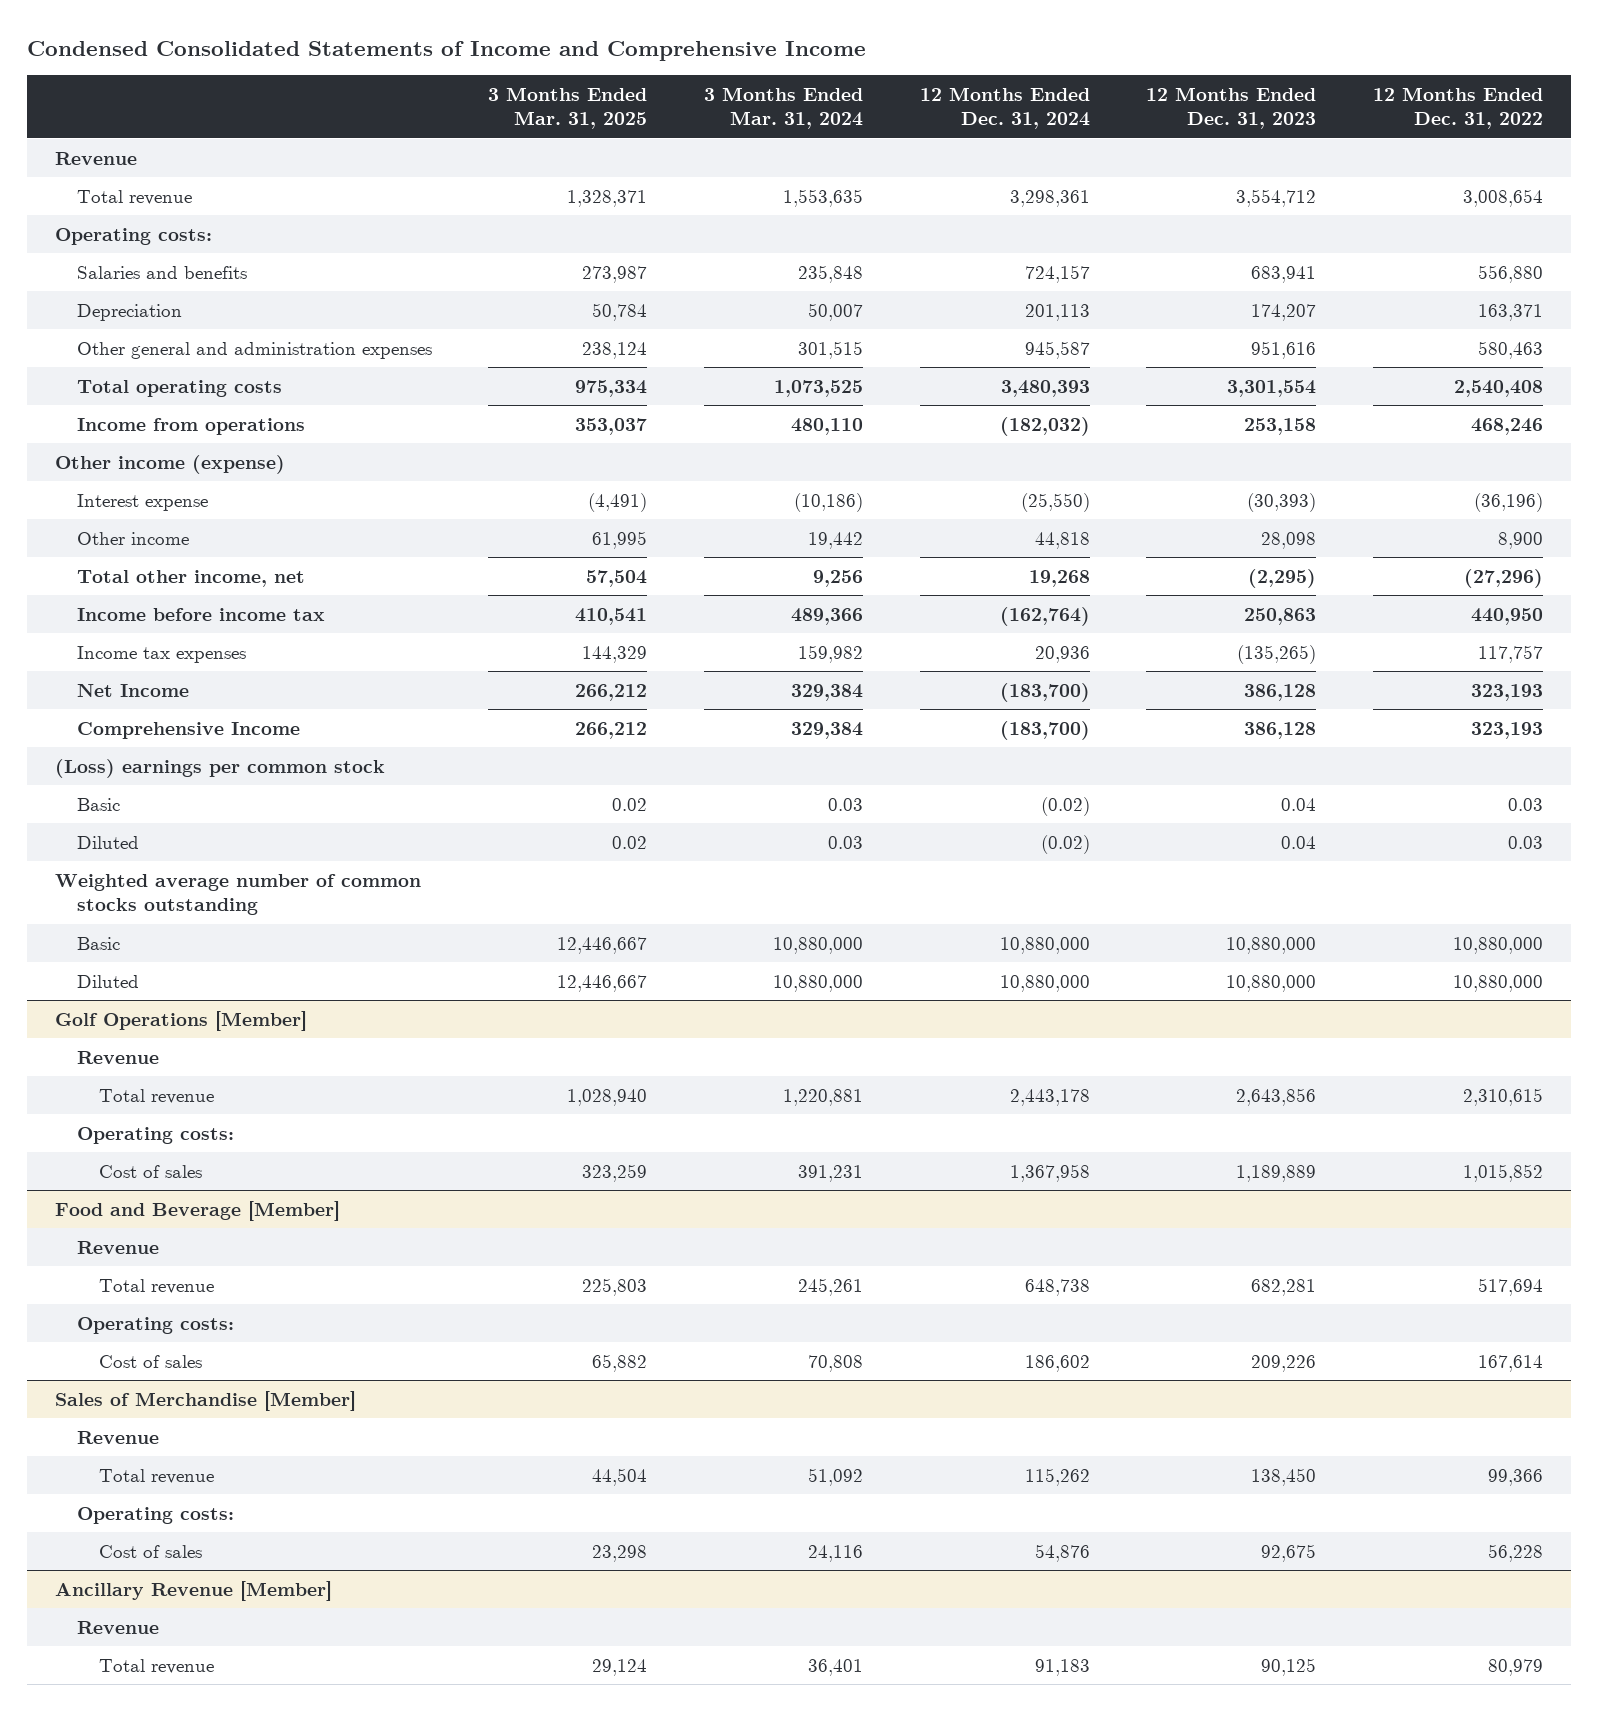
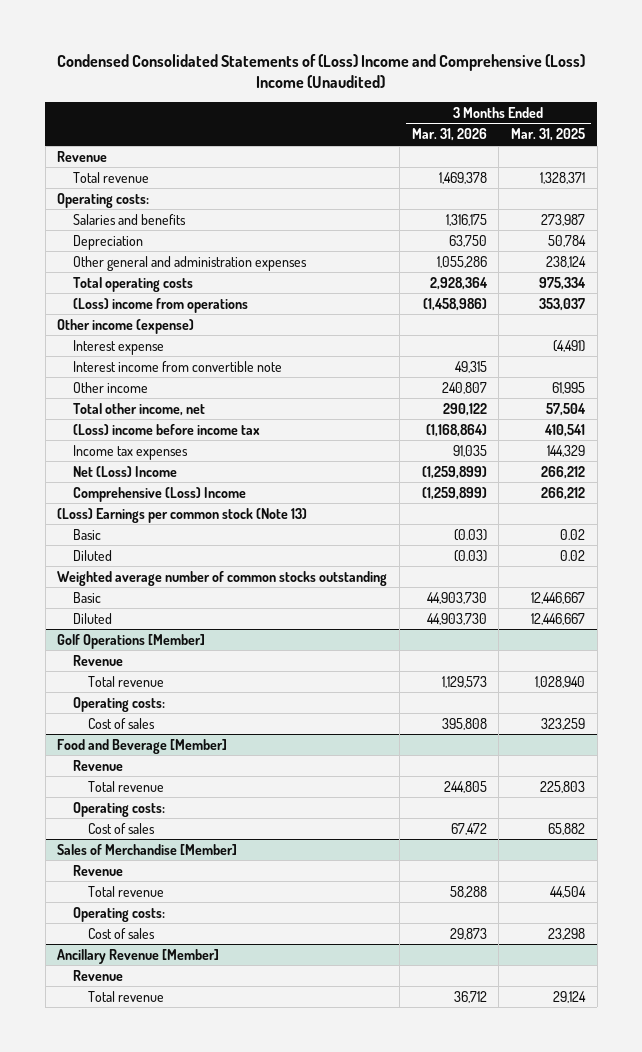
- Condensed Consolidated Statements of Income and Comprehensive Income
+ Condensed Consolidated Statements of (Loss) Income and Comprehensive (Loss) Income (Unaudited)
- | 3 Months Ended Mar. 31, 2025 | 3 Months Ended Mar. 31, 2024 | 12 Months Ended Dec. 31, 2024 | 12 Months Ended Dec. 31, 2023 | 12 Months Ended Dec. 31, 2022
+ | 3 Months Ended Mar. 31, 2026 | 3 Months Ended Mar. 31, 2025
- Income from operations | 353,037 | 480,110 | (182,032) | 253,158 | 468,246
+ (Loss) income from operations | (1,458,986) | 353,037
+ Interest income from convertible note | 49,315 |
- Income before income tax | 410,541 | 489,366 | (162,764) | 250,863 | 440,950
+ (Loss) income before income tax | (1,168,864) | 410,541
- Net Income | 266,212 | 329,384 | (183,700) | 386,128 | 323,193
- Comprehensive Income | 266,212 | 329,384 | (183,700) | 386,128 | 323,193
- (Loss) earnings per common stock
+ Net (Loss) Income | (1,259,899) | 266,212
+ Comprehensive (Loss) Income | (1,259,899) | 266,212
+ (Loss) Earnings per common stock (Note 13)

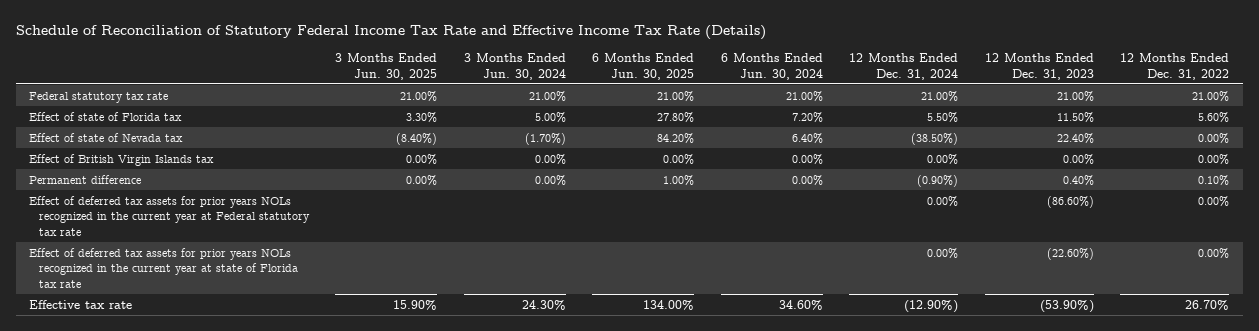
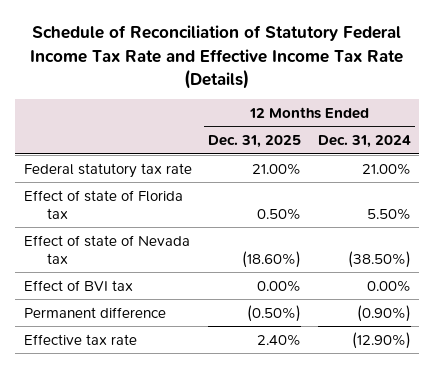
- | 3 Months Ended Jun. 30, 2025 | 3 Months Ended Jun. 30, 2024 | 6 Months Ended Jun. 30, 2025 | 6 Months Ended Jun. 30, 2024 | 12 Months Ended Dec. 31, 2024 | 12 Months Ended Dec. 31, 2023 | 12 Months Ended Dec. 31, 2022
+ | 12 Months Ended Dec. 31, 2025 | 12 Months Ended Dec. 31, 2024
- Effect of British Virgin Islands tax | 0.00% | 0.00% | 0.00% | 0.00% | 0.00% | 0.00% | 0.00%
+ Effect of BVI tax | 0.00% | 0.00%
- Effect of deferred tax assets for prior years NOLs recognized in the current year at Federal statutory tax rate | | | | | 0.00% | (86.60%) | 0.00%
- Effect of deferred tax assets for prior years NOLs recognized in the current year at state of Florida tax rate | | | | | 0.00% | (22.60%) | 0.00%

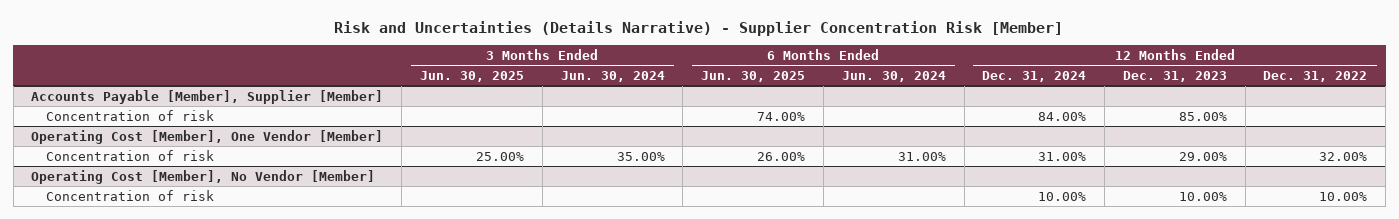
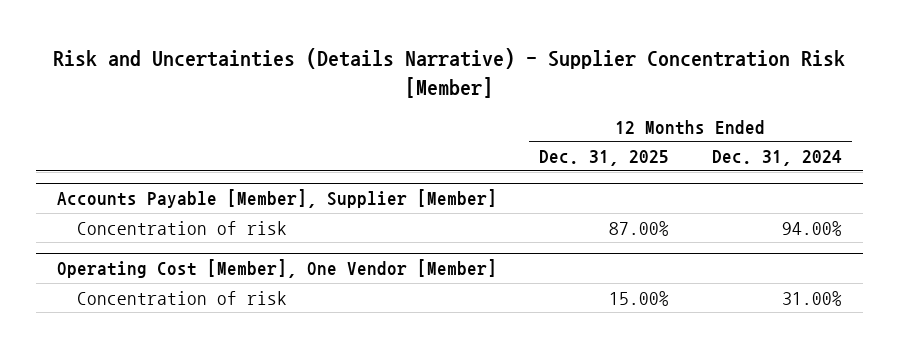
- | 3 Months Ended Jun. 30, 2025 | 3 Months Ended Jun. 30, 2024 | 6 Months Ended Jun. 30, 2025 | 6 Months Ended Jun. 30, 2024 | 12 Months Ended Dec. 31, 2024 | 12 Months Ended Dec. 31, 2023 | 12 Months Ended Dec. 31, 2022
+ | 12 Months Ended Dec. 31, 2025 | 12 Months Ended Dec. 31, 2024
@ Accounts Payable [Member], Supplier [Member]
- Concentration of risk | | | 74.00% | | 84.00% | 85.00% |
+ Concentration of risk | 87.00% | 94.00%
- Operating Cost [Member], No Vendor [Member]
- Concentration of risk | | | | | 10.00% | 10.00% | 10.00%

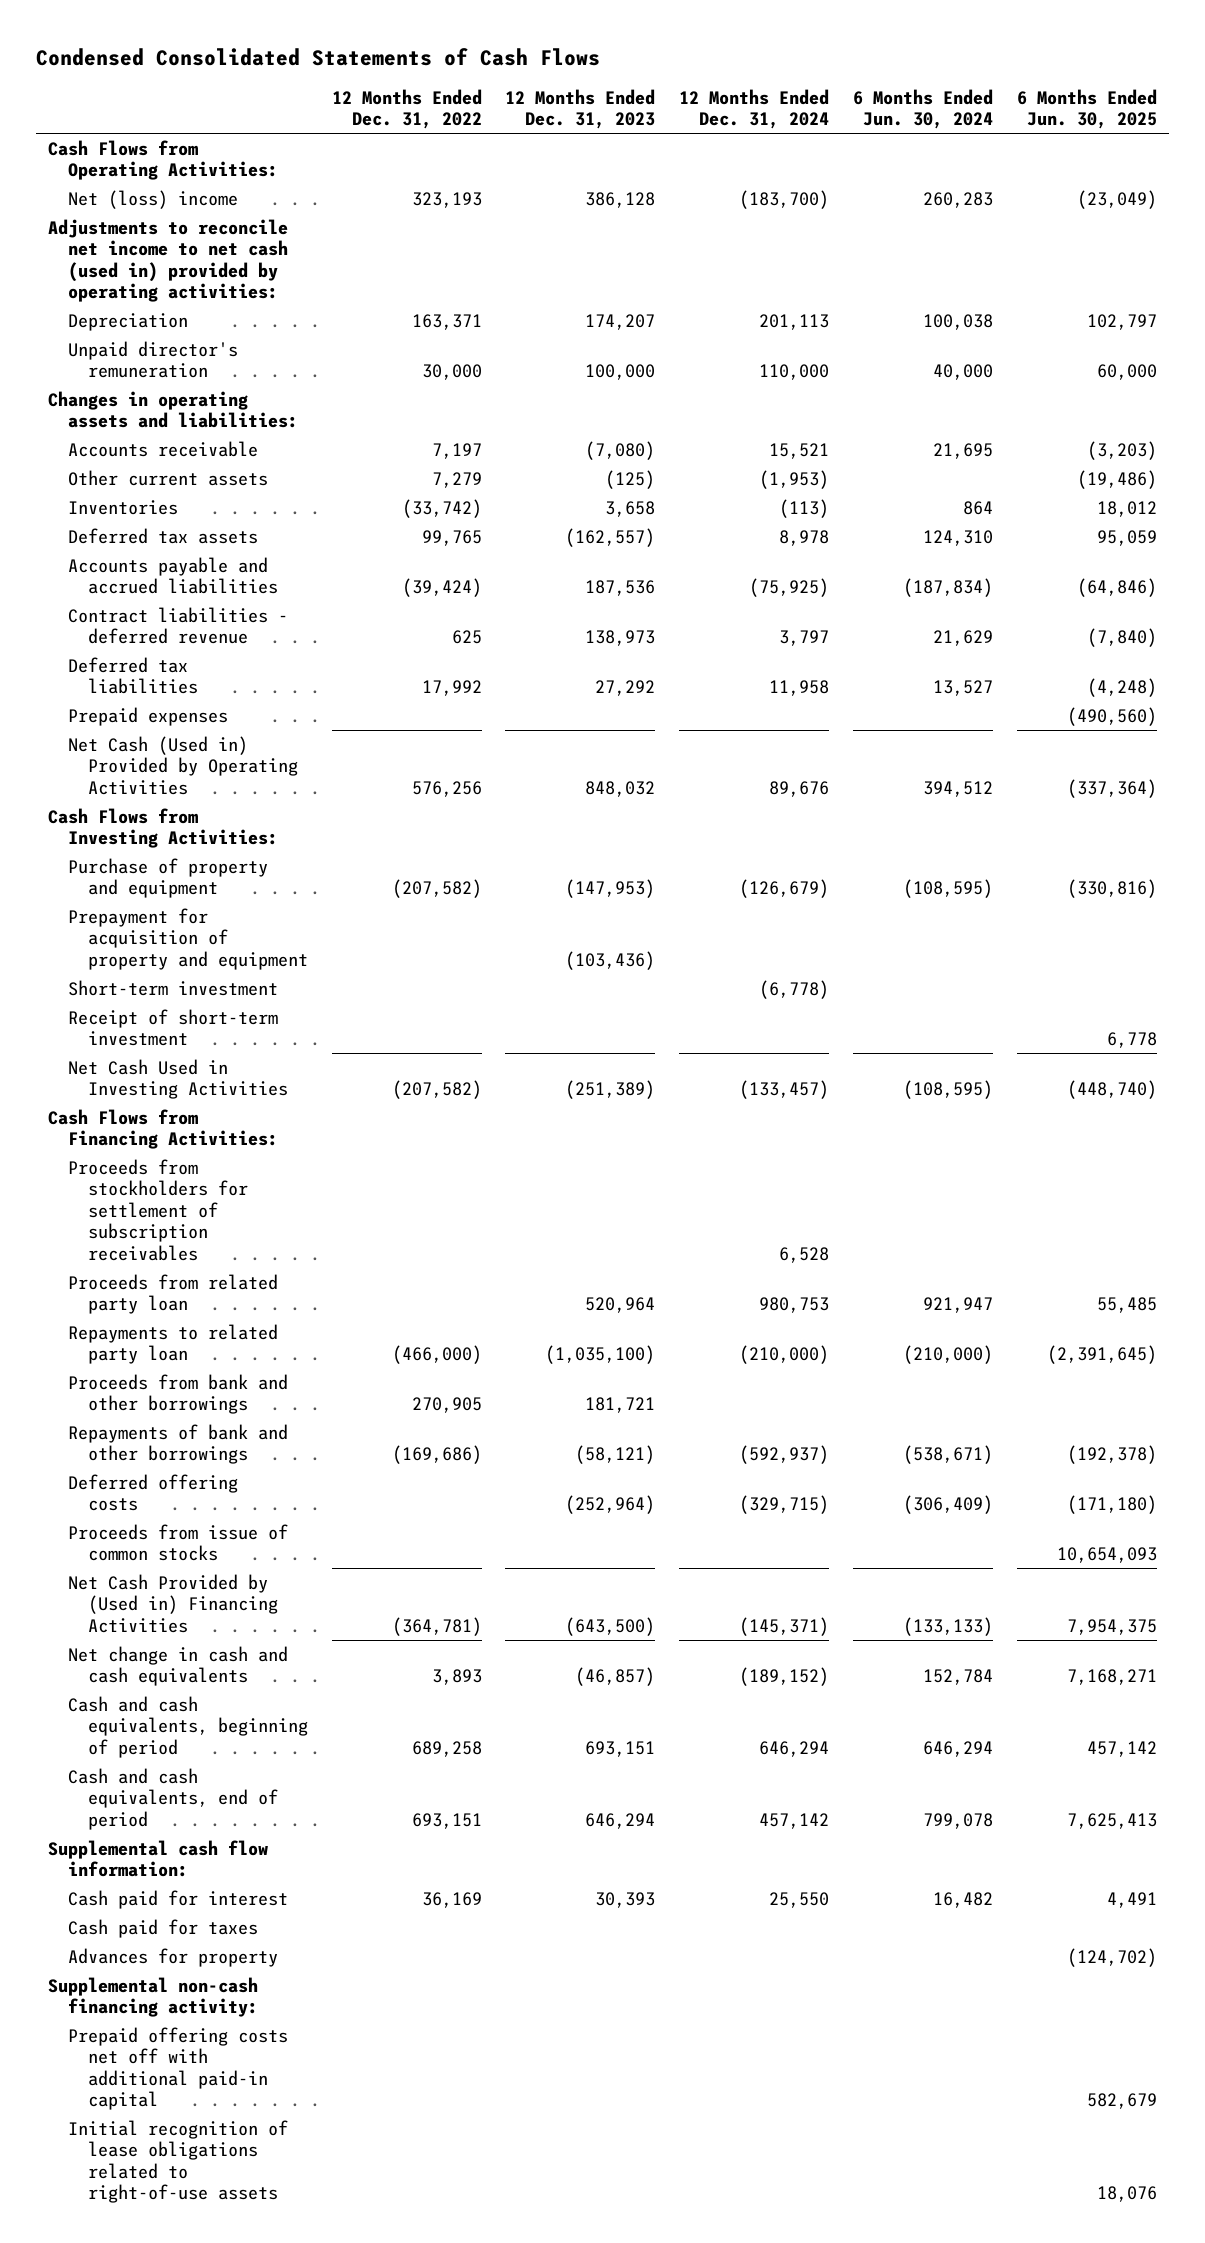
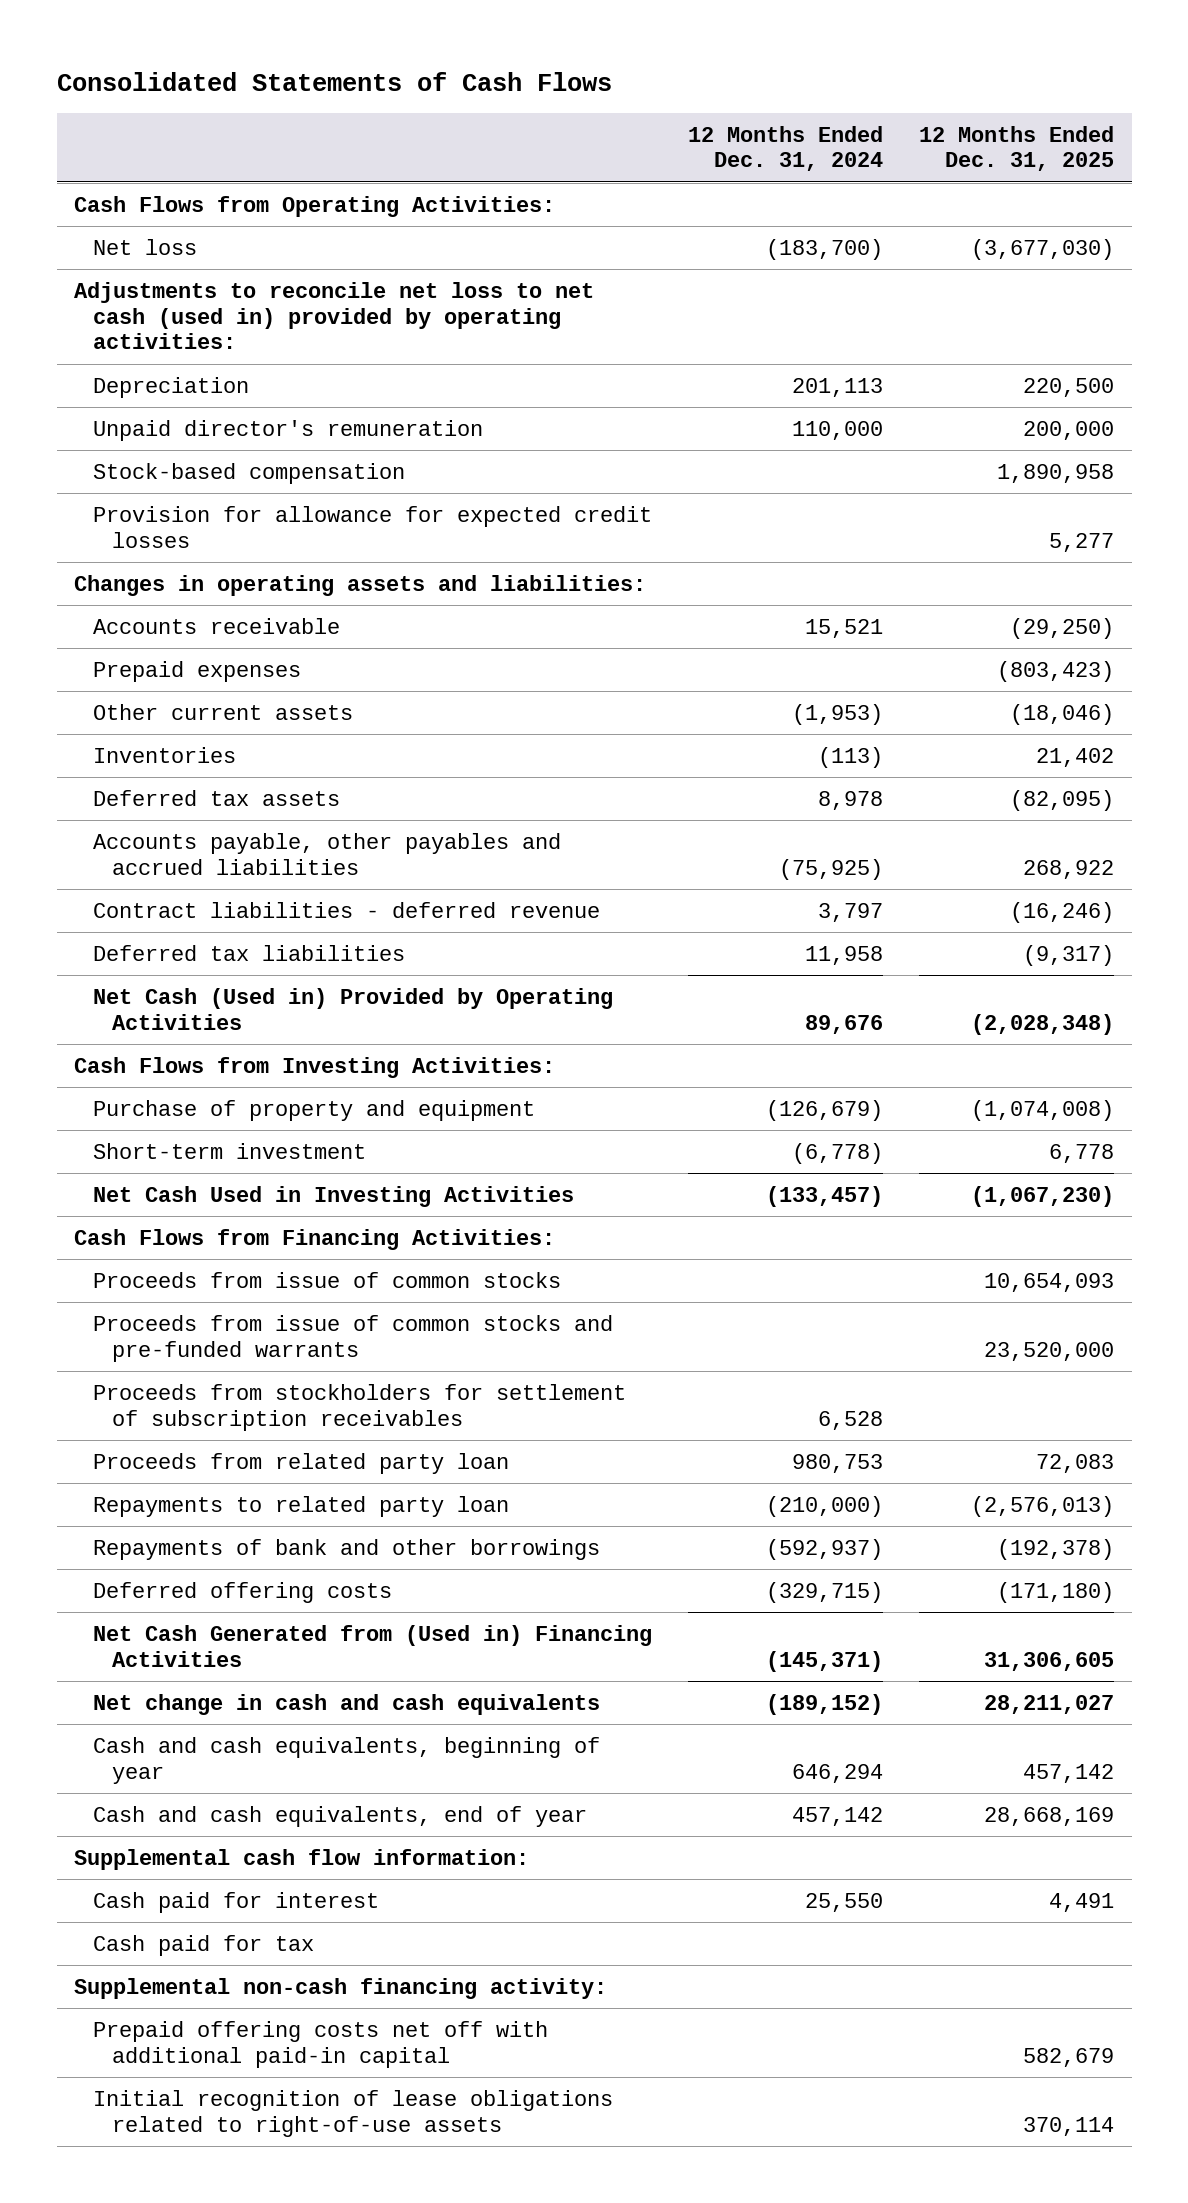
- Condensed Consolidated Statements of Cash Flows
+ Consolidated Statements of Cash Flows
- | 12 Months Ended Dec. 31, 2022 | 12 Months Ended Dec. 31, 2023 | 12 Months Ended Dec. 31, 2024 | 6 Months Ended Jun. 30, 2024 | 6 Months Ended Jun. 30, 2025
+ | 12 Months Ended Dec. 31, 2024 | 12 Months Ended Dec. 31, 2025
- Net (loss) income | 323,193 | 386,128 | (183,700) | 260,283 | (23,049)
- Adjustments to reconcile net income to net cash (used in) provided by operating activities:
+ Net loss | (183,700) | (3,677,030)
+ Adjustments to reconcile net loss to net cash (used in) provided by operating activities:
+ Stock-based compensation | | 1,890,958
+ Provision for allowance for expected credit losses | | 5,277
moved up: Prepaid expenses | | (803,423)
- Accounts payable and accrued liabilities | (39,424) | 187,536 | (75,925) | (187,834) | (64,846)
+ Accounts payable, other payables and accrued liabilities | (75,925) | 268,922
- Prepayment for acquisition of property and equipment | | (103,436) | | |
- Receipt of short-term investment | | | | | 6,778
moved up: Proceeds from issue of common stocks | | 10,654,093
+ Proceeds from issue of common stocks and pre-funded warrants | | 23,520,000
- Proceeds from bank and other borrowings | 270,905 | 181,721 | | |
- Net Cash Provided by (Used in) Financing Activities | (364,781) | (643,500) | (145,371) | (133,133) | 7,954,375
+ Net Cash Generated from (Used in) Financing Activities | (145,371) | 31,306,605
- Cash and cash equivalents, beginning of period | 689,258 | 693,151 | 646,294 | 646,294 | 457,142
- Cash and cash equivalents, end of period | 693,151 | 646,294 | 457,142 | 799,078 | 7,625,413
+ Cash and cash equivalents, beginning of year | 646,294 | 457,142
+ Cash and cash equivalents, end of year | 457,142 | 28,668,169
- Cash paid for taxes
- Advances for property | | | | | (124,702)
+ Cash paid for tax

